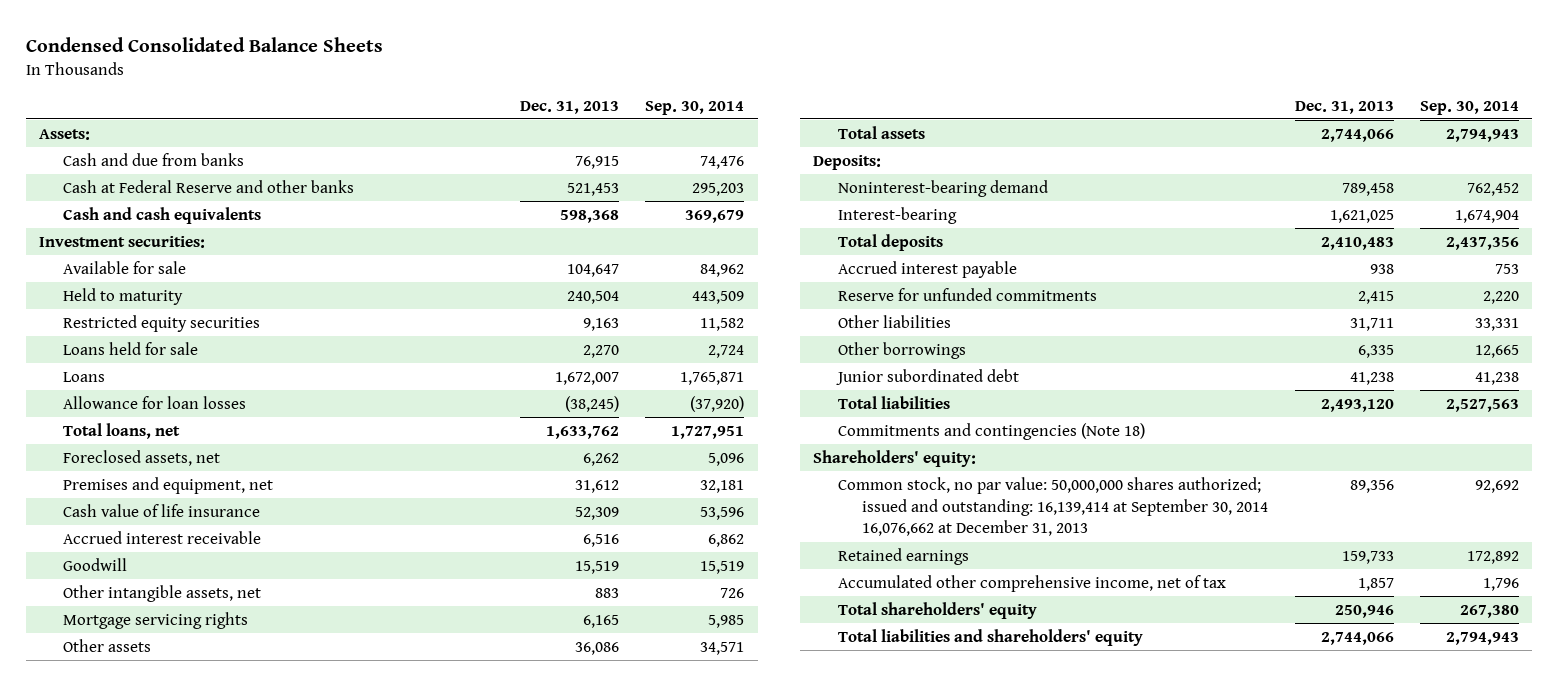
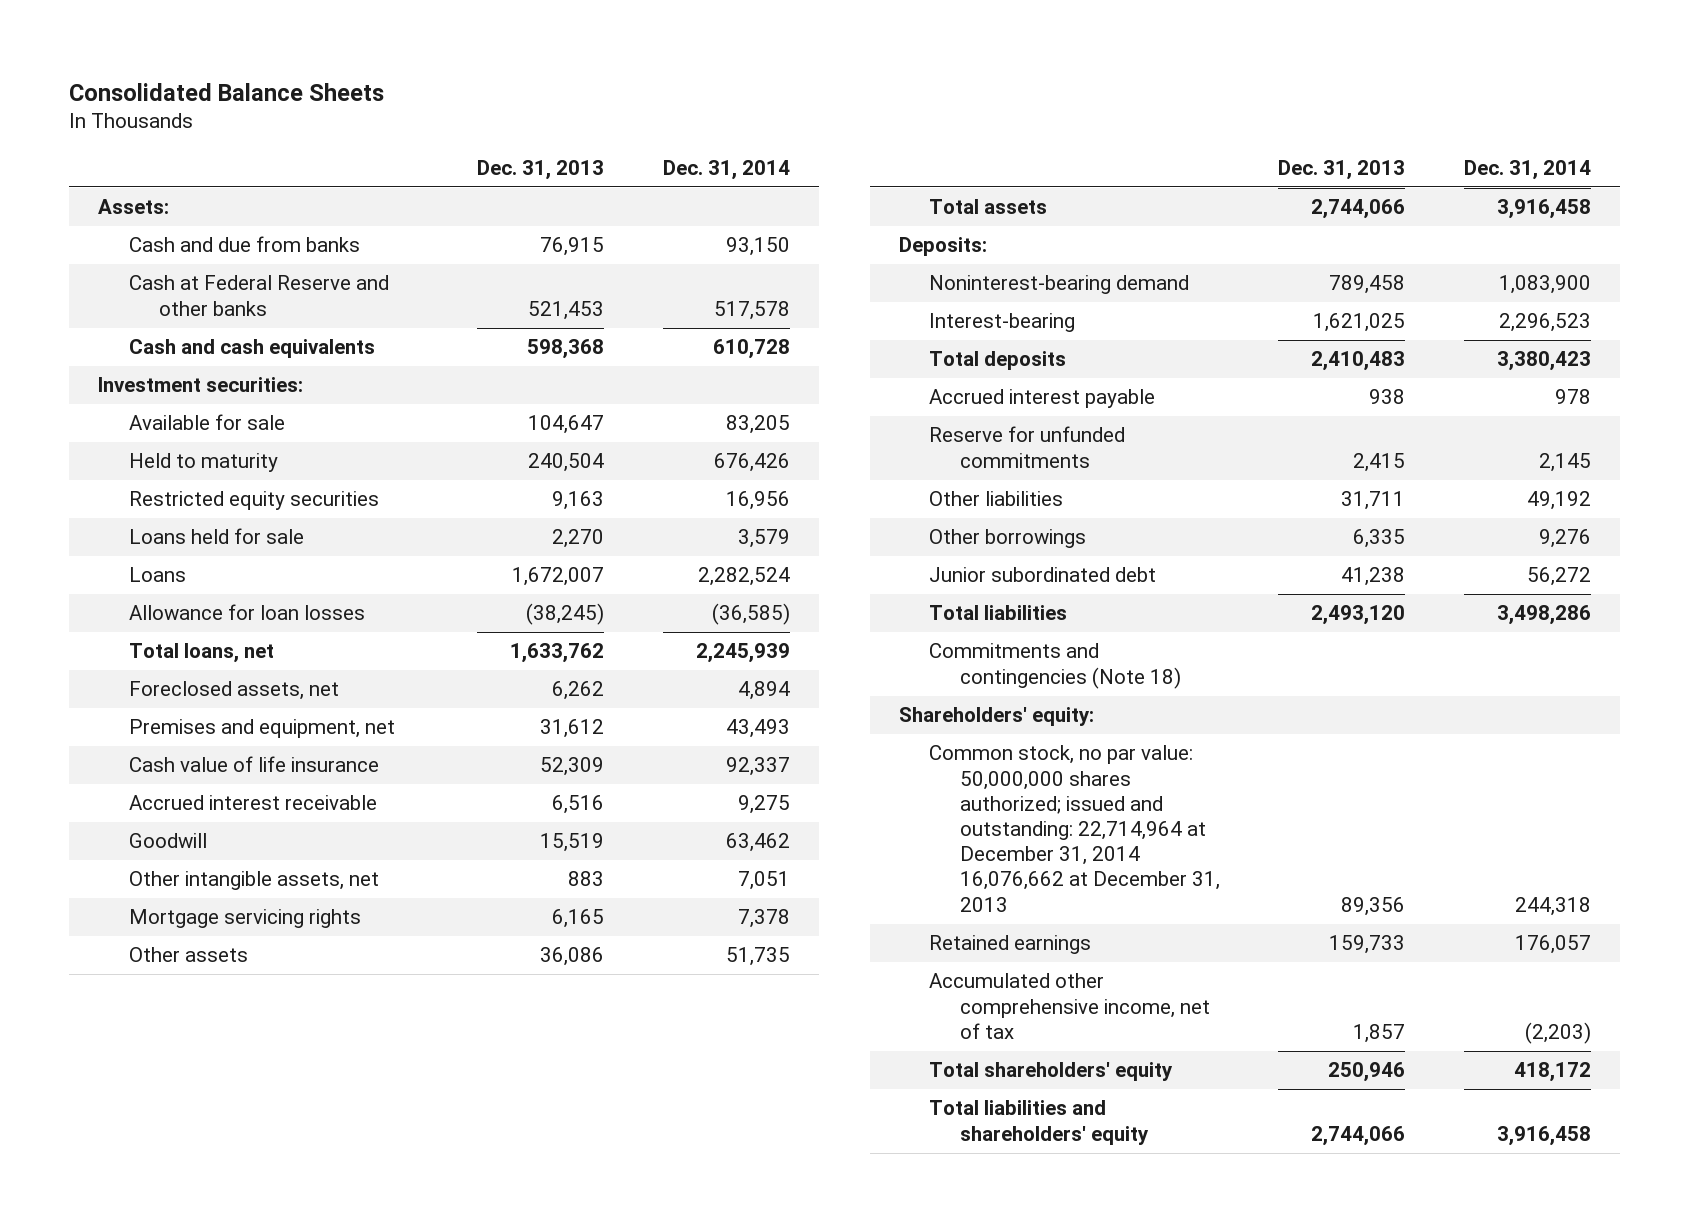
- Condensed Consolidated Balance Sheets
+ Consolidated Balance Sheets
- | Dec. 31, 2013 | Sep. 30, 2014
+ | Dec. 31, 2013 | Dec. 31, 2014
- Common stock, no par value: 50,000,000 shares authorized; issued and outstanding: 16,139,414 at September 30, 2014 16,076,662 at December 31, 2013 | 89,356 | 92,692
+ Common stock, no par value: 50,000,000 shares authorized; issued and outstanding: 22,714,964 at December 31, 2014 16,076,662 at December 31, 2013 | 89,356 | 244,318

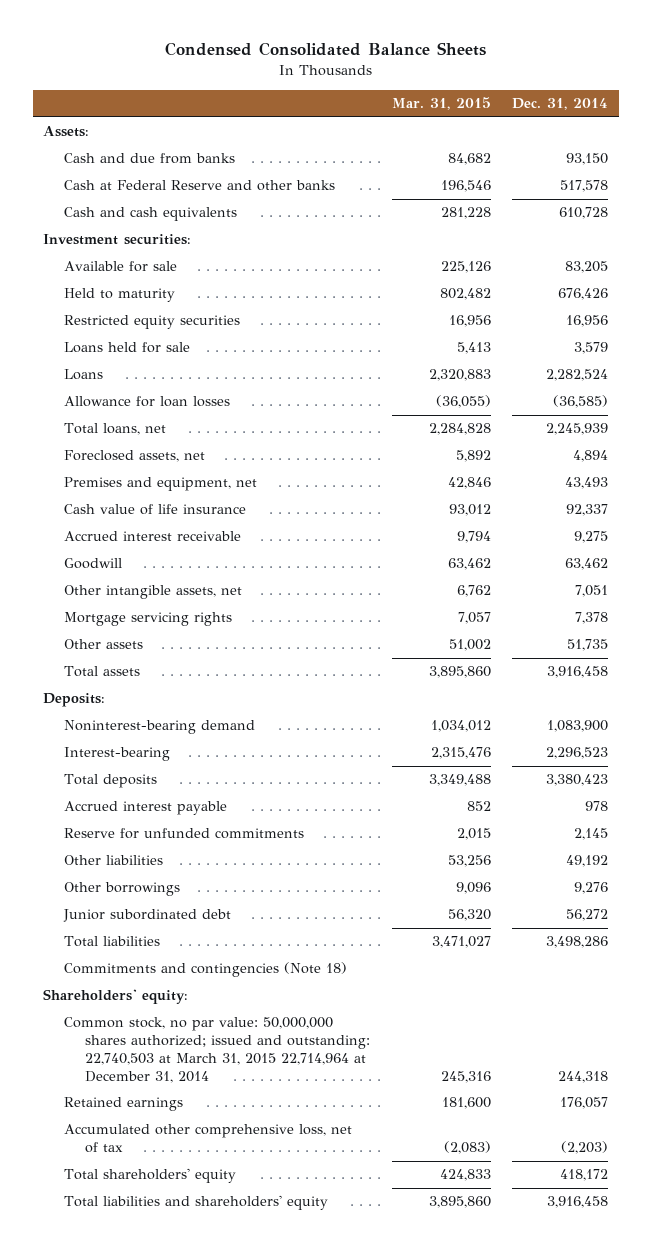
- Consolidated Balance Sheets
+ Condensed Consolidated Balance Sheets
- | Dec. 31, 2013 | Dec. 31, 2014
+ | Mar. 31, 2015 | Dec. 31, 2014
- Common stock, no par value: 50,000,000 shares authorized; issued and outstanding: 22,714,964 at December 31, 2014 16,076,662 at December 31, 2013 | 89,356 | 244,318
+ Common stock, no par value: 50,000,000 shares authorized; issued and outstanding: 22,740,503 at March 31, 2015 22,714,964 at December 31, 2014 | 245,316 | 244,318
- Accumulated other comprehensive income, net of tax | 1,857 | (2,203)
+ Accumulated other comprehensive loss, net of tax | (2,083) | (2,203)

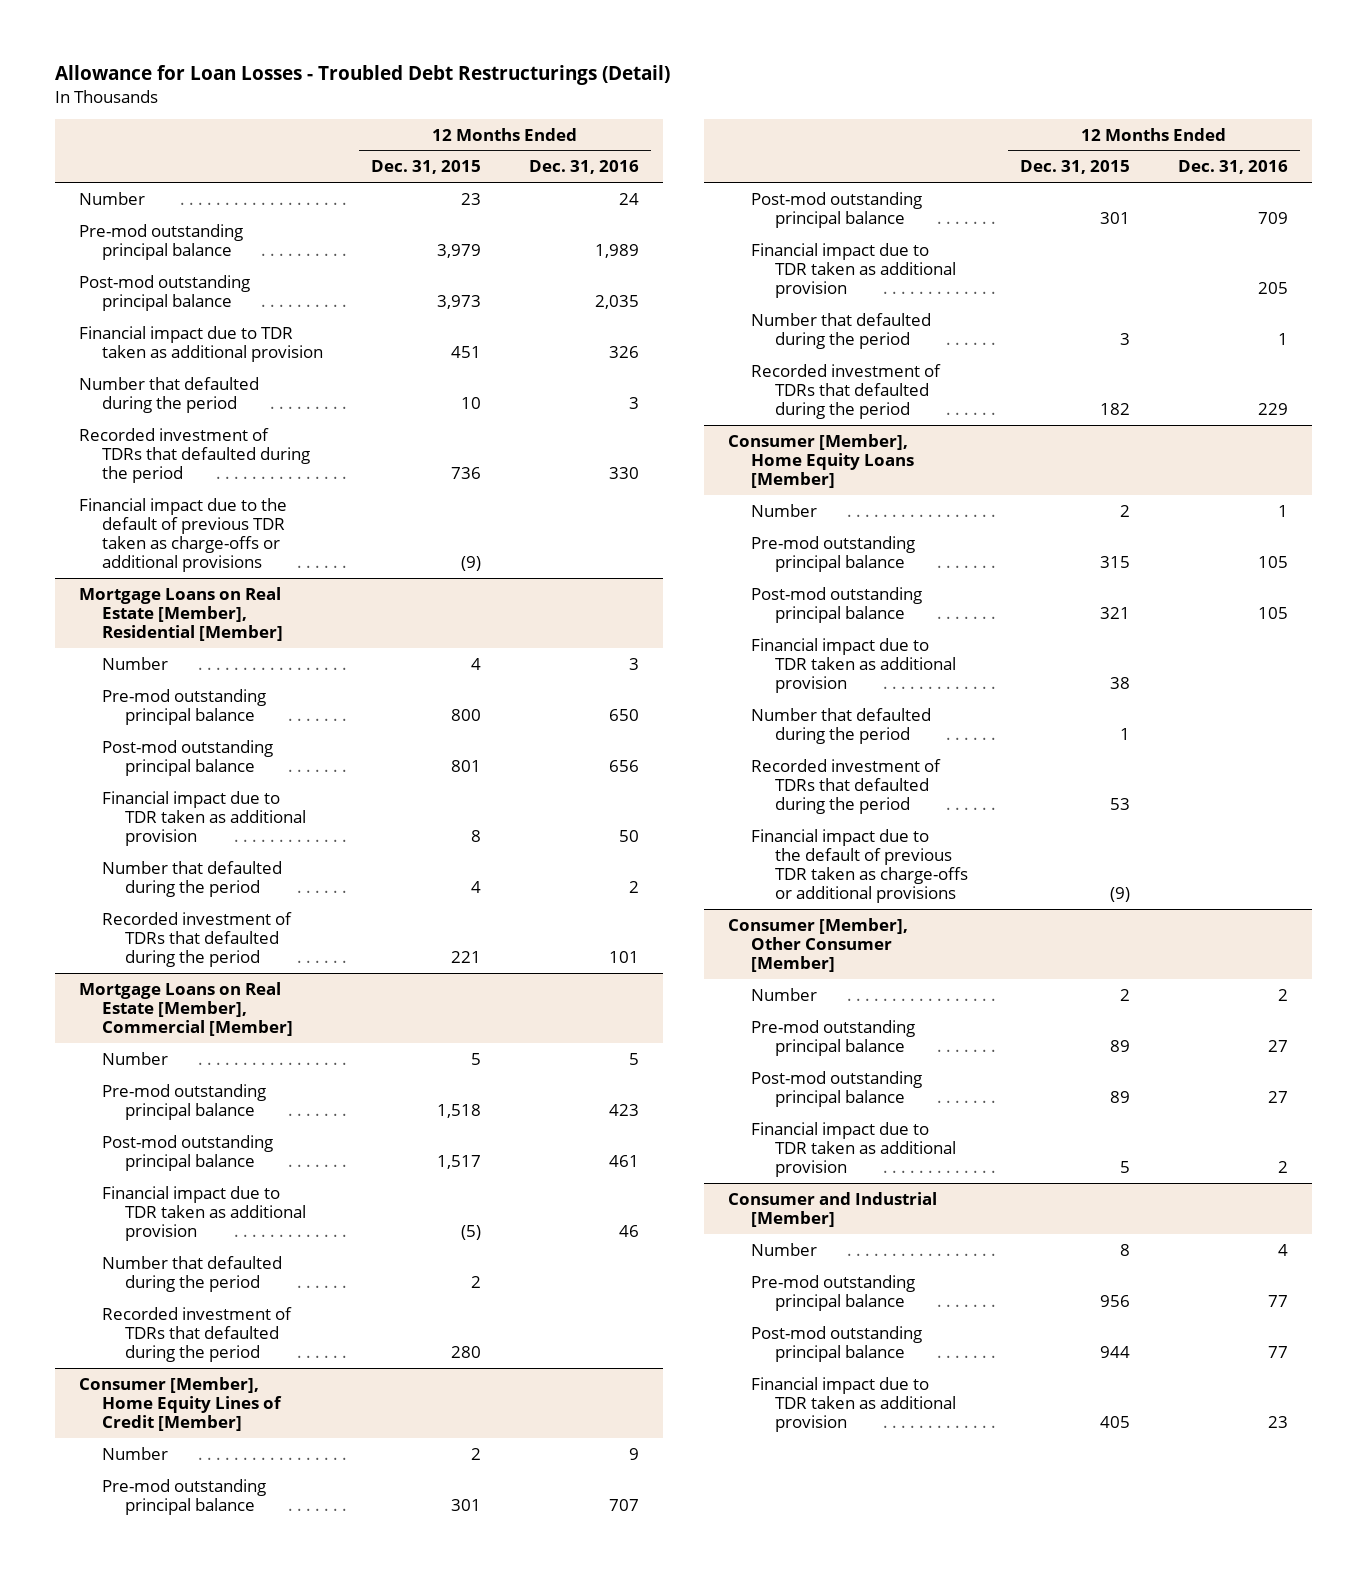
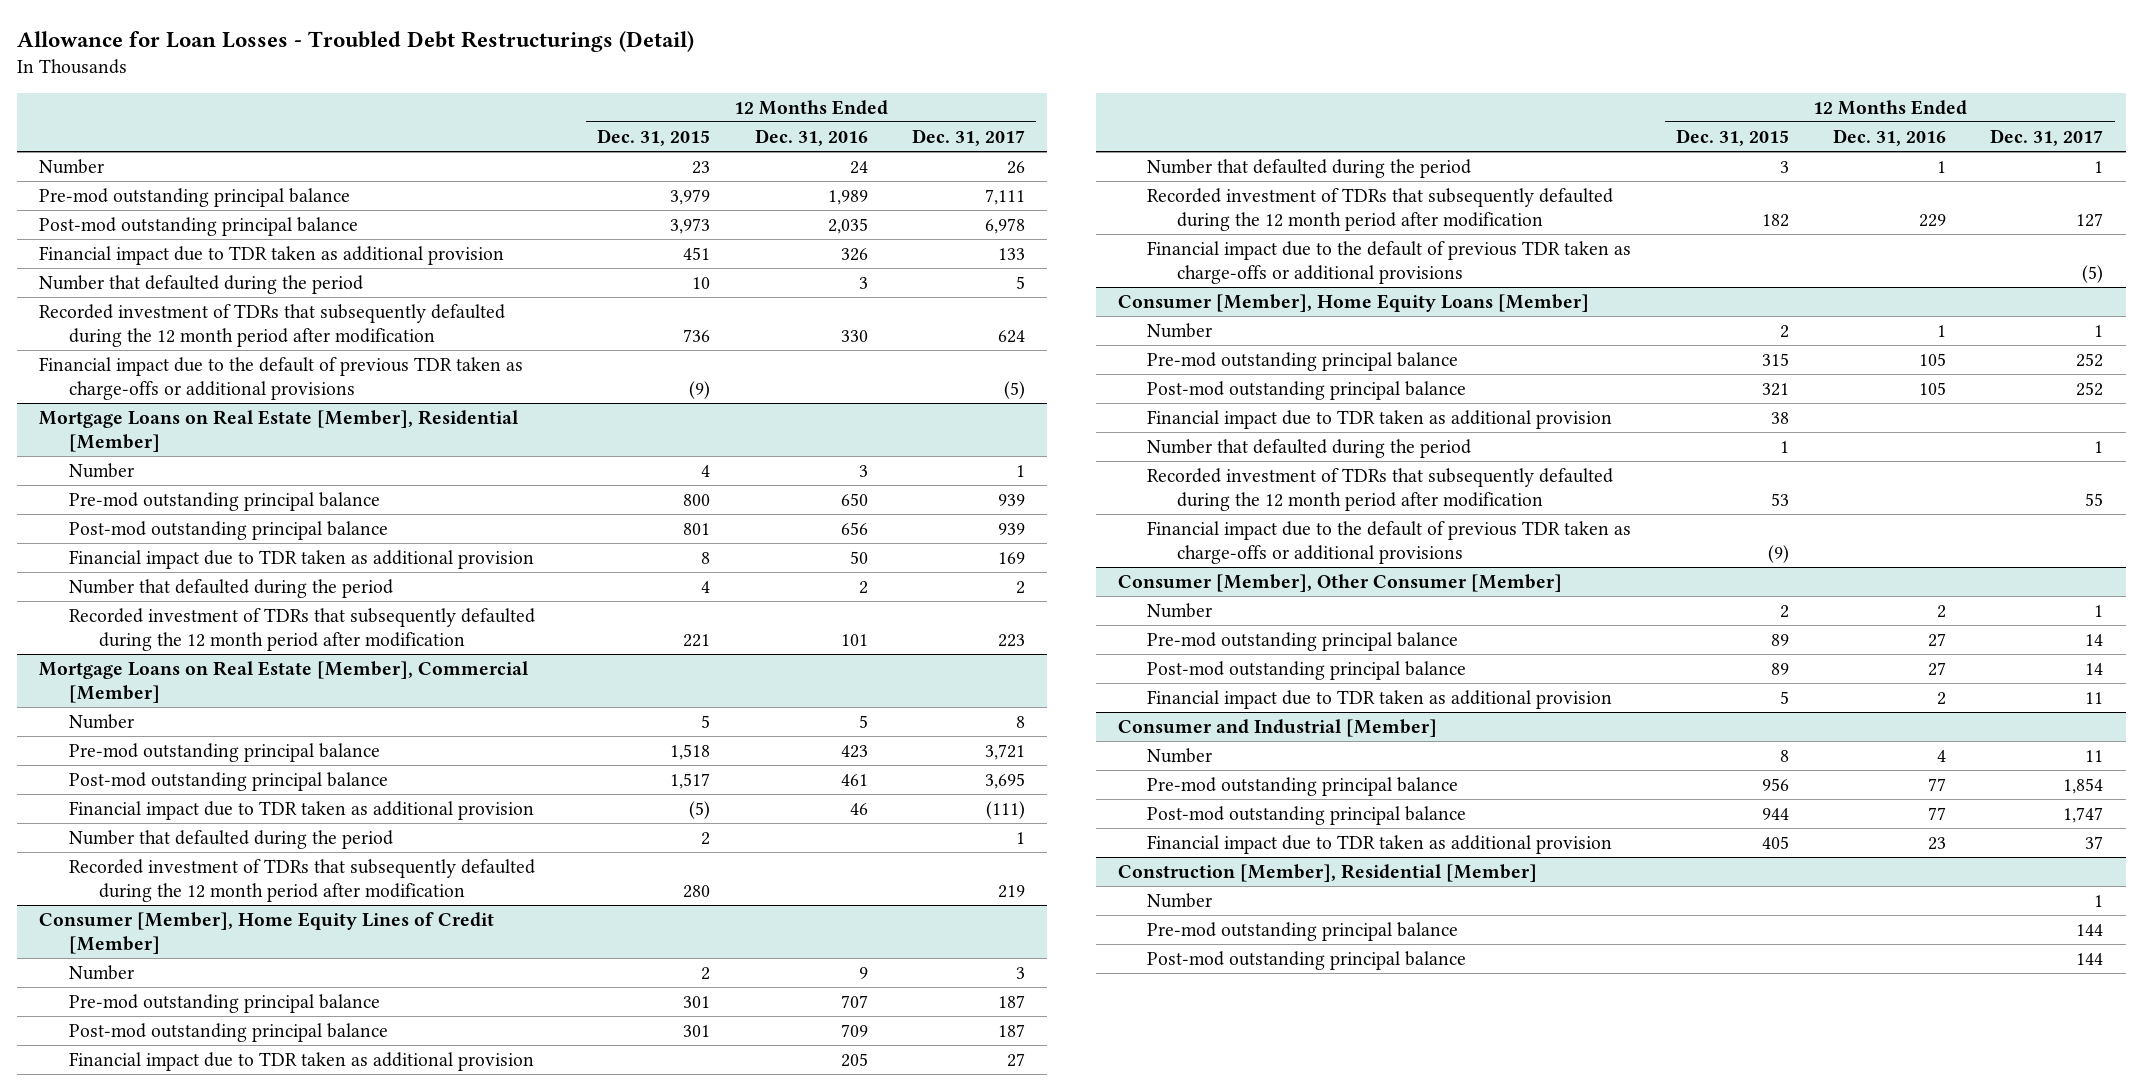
- | 12 Months Ended Dec. 31, 2015 | 12 Months Ended Dec. 31, 2016
+ | 12 Months Ended Dec. 31, 2015 | 12 Months Ended Dec. 31, 2016 | 12 Months Ended Dec. 31, 2017
- Recorded investment of TDRs that defaulted during the period | 736 | 330
+ Recorded investment of TDRs that subsequently defaulted during the 12 month period after modification | 736 | 330 | 624
@ Mortgage Loans on Real Estate [Member], Residential [Member]
- Recorded investment of TDRs that defaulted during the period | 221 | 101
+ Recorded investment of TDRs that subsequently defaulted during the 12 month period after modification | 221 | 101 | 223
@ Mortgage Loans on Real Estate [Member], Commercial [Member]
- Recorded investment of TDRs that defaulted during the period | 280 |
+ Recorded investment of TDRs that subsequently defaulted during the 12 month period after modification | 280 | | 219
@ Consumer [Member], Home Equity Lines of Credit [Member]
- Recorded investment of TDRs that defaulted during the period | 182 | 229
+ Recorded investment of TDRs that subsequently defaulted during the 12 month period after modification | 182 | 229 | 127
+ Financial impact due to the default of previous TDR taken as charge-offs or additional provisions | | | (5)
@ Consumer [Member], Home Equity Loans [Member]
- Recorded investment of TDRs that defaulted during the period | 53 |
+ Recorded investment of TDRs that subsequently defaulted during the 12 month period after modification | 53 | | 55
+ Construction [Member], Residential [Member]
+ Number | | | 1
+ Pre-mod outstanding principal balance | | | 144
+ Post-mod outstanding principal balance | | | 144

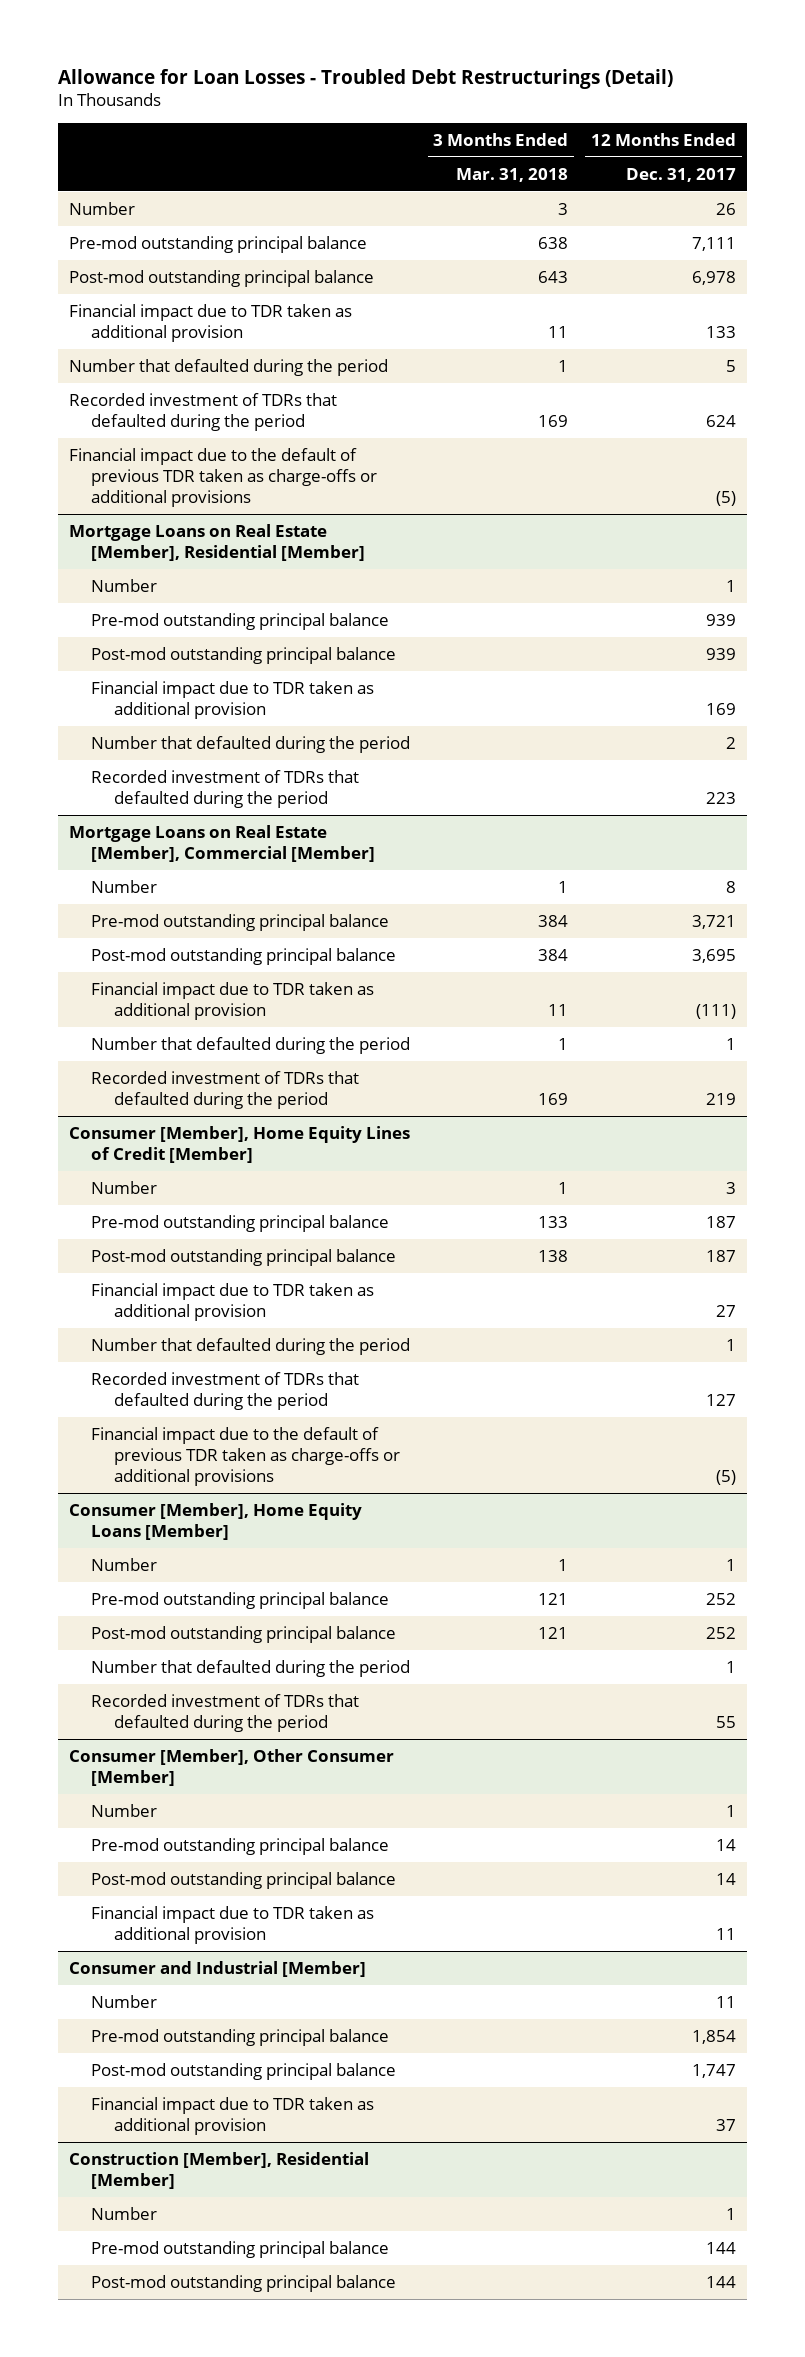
- | 12 Months Ended Dec. 31, 2015 | 12 Months Ended Dec. 31, 2016 | 12 Months Ended Dec. 31, 2017
+ | 3 Months Ended Mar. 31, 2018 | 12 Months Ended Dec. 31, 2017
- Recorded investment of TDRs that subsequently defaulted during the 12 month period after modification | 736 | 330 | 624
+ Recorded investment of TDRs that defaulted during the period | 169 | 624
@ Mortgage Loans on Real Estate [Member], Residential [Member]
- Recorded investment of TDRs that subsequently defaulted during the 12 month period after modification | 221 | 101 | 223
+ Recorded investment of TDRs that defaulted during the period | | 223
@ Mortgage Loans on Real Estate [Member], Commercial [Member]
- Recorded investment of TDRs that subsequently defaulted during the 12 month period after modification | 280 | | 219
+ Recorded investment of TDRs that defaulted during the period | 169 | 219
@ Consumer [Member], Home Equity Lines of Credit [Member]
- Recorded investment of TDRs that subsequently defaulted during the 12 month period after modification | 182 | 229 | 127
+ Recorded investment of TDRs that defaulted during the period | | 127
@ Consumer [Member], Home Equity Loans [Member]
- Financial impact due to TDR taken as additional provision | 38 | |
- Recorded investment of TDRs that subsequently defaulted during the 12 month period after modification | 53 | | 55
- Financial impact due to the default of previous TDR taken as charge-offs or additional provisions | (9) | |
+ Recorded investment of TDRs that defaulted during the period | | 55

